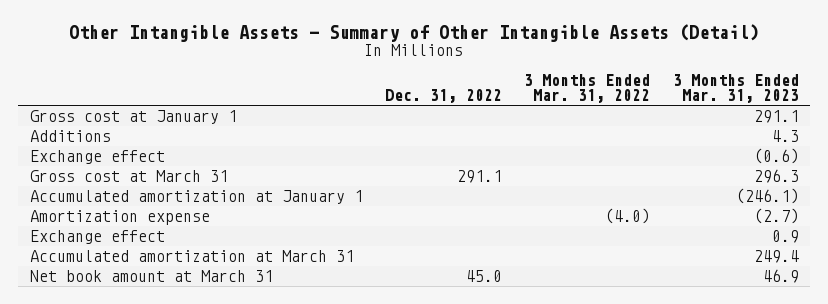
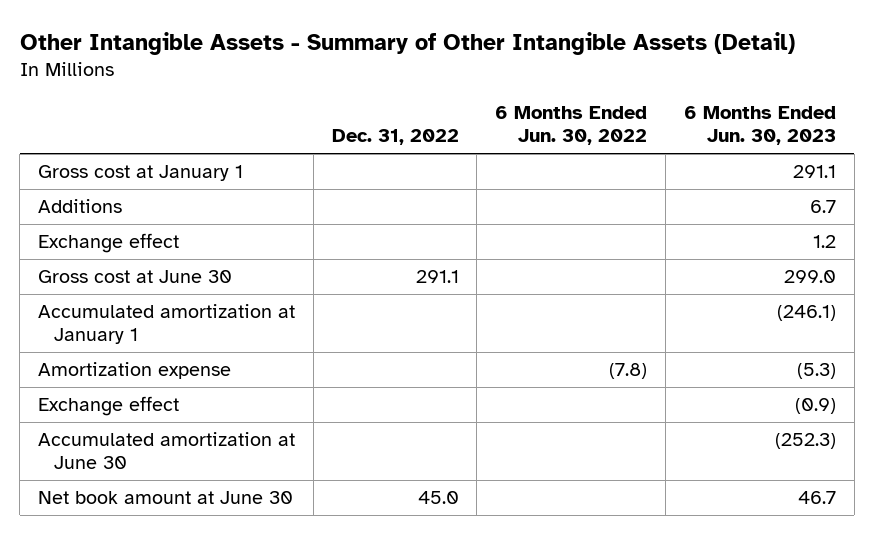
- | Dec. 31, 2022 | 3 Months Ended Mar. 31, 2022 | 3 Months Ended Mar. 31, 2023
+ | Dec. 31, 2022 | 6 Months Ended Jun. 30, 2022 | 6 Months Ended Jun. 30, 2023
- Gross cost at March 31 | 291.1 | | 296.3
+ Gross cost at June 30 | 291.1 | | 299.0
- Accumulated amortization at March 31 | | | 249.4
- Net book amount at March 31 | 45.0 | | 46.9
+ Accumulated amortization at June 30 | | | (252.3)
+ Net book amount at June 30 | 45.0 | | 46.7

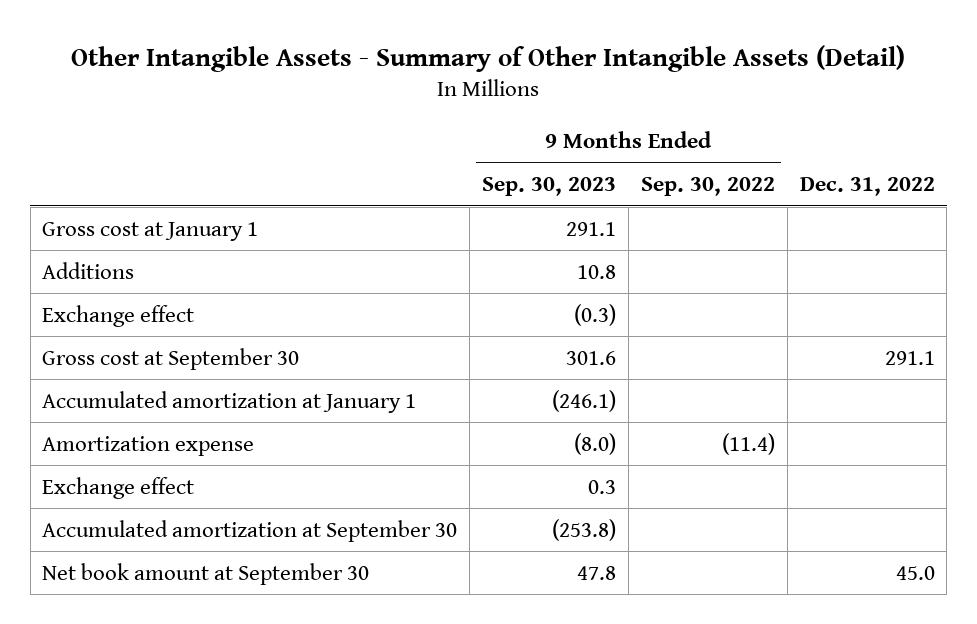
- | Dec. 31, 2022 | 6 Months Ended Jun. 30, 2022 | 6 Months Ended Jun. 30, 2023
+ | 9 Months Ended Sep. 30, 2023 | 9 Months Ended Sep. 30, 2022 | Dec. 31, 2022
- Gross cost at June 30 | 291.1 | | 299.0
+ Gross cost at September 30 | 301.6 | | 291.1
- Accumulated amortization at June 30 | | | (252.3)
- Net book amount at June 30 | 45.0 | | 46.7
+ Accumulated amortization at September 30 | (253.8) | |
+ Net book amount at September 30 | 47.8 | | 45.0

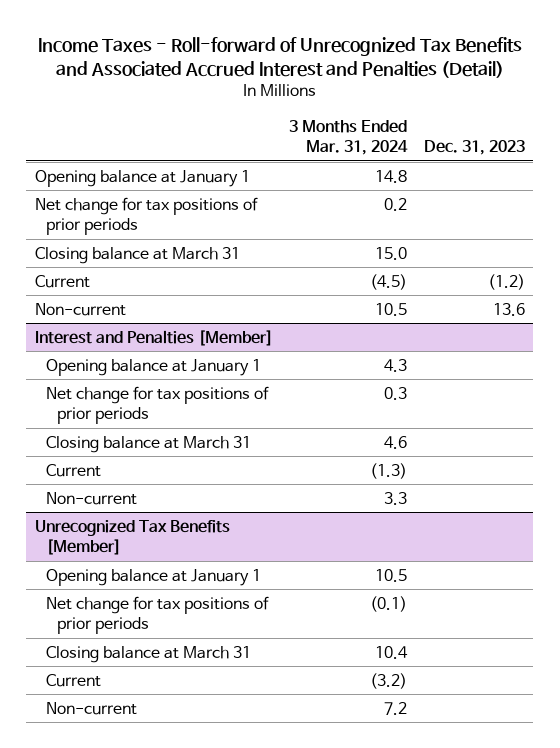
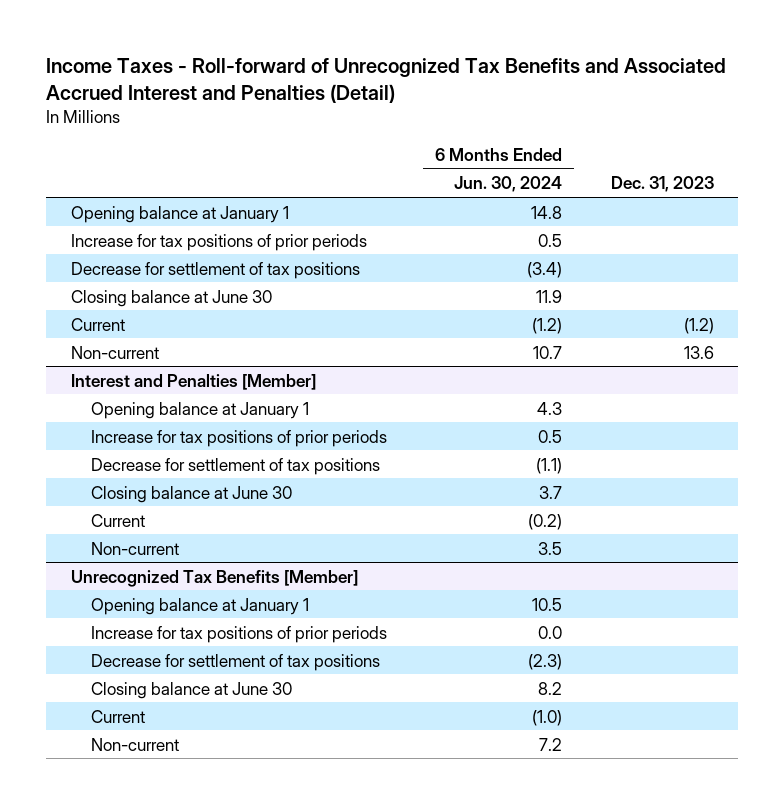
- | 3 Months Ended Mar. 31, 2024 | Dec. 31, 2023
+ | 6 Months Ended Jun. 30, 2024 | Dec. 31, 2023
- Net change for tax positions of prior periods | 0.2 |
- Closing balance at March 31 | 15.0 |
+ Increase for tax positions of prior periods | 0.5 |
+ Decrease for settlement of tax positions | (3.4) |
+ Closing balance at June 30 | 11.9 |
@ Interest and Penalties [Member]
- Net change for tax positions of prior periods | 0.3 |
- Closing balance at March 31 | 4.6 |
+ Increase for tax positions of prior periods | 0.5 |
+ Decrease for settlement of tax positions | (1.1) |
+ Closing balance at June 30 | 3.7 |
@ Unrecognized Tax Benefits [Member]
- Net change for tax positions of prior periods | (0.1) |
- Closing balance at March 31 | 10.4 |
+ Increase for tax positions of prior periods | 0.0 |
+ Decrease for settlement of tax positions | (2.3) |
+ Closing balance at June 30 | 8.2 |

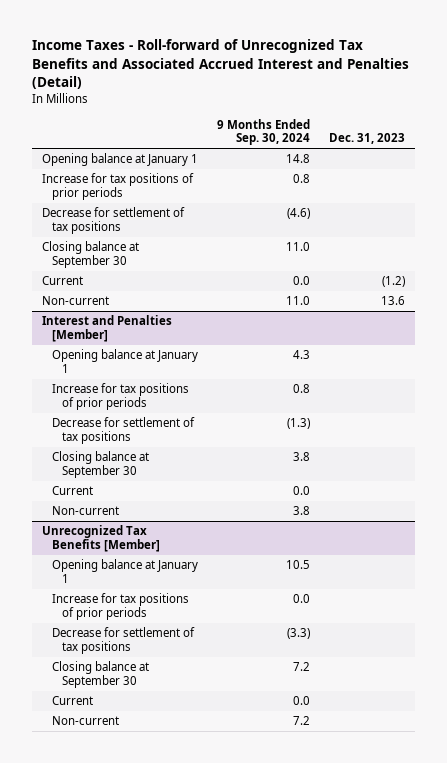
- | 6 Months Ended Jun. 30, 2024 | Dec. 31, 2023
+ | 9 Months Ended Sep. 30, 2024 | Dec. 31, 2023
- Closing balance at June 30 | 11.9 |
+ Closing balance at September 30 | 11.0 |
@ Interest and Penalties [Member]
- Closing balance at June 30 | 3.7 |
+ Closing balance at September 30 | 3.8 |
@ Unrecognized Tax Benefits [Member]
- Closing balance at June 30 | 8.2 |
+ Closing balance at September 30 | 7.2 |

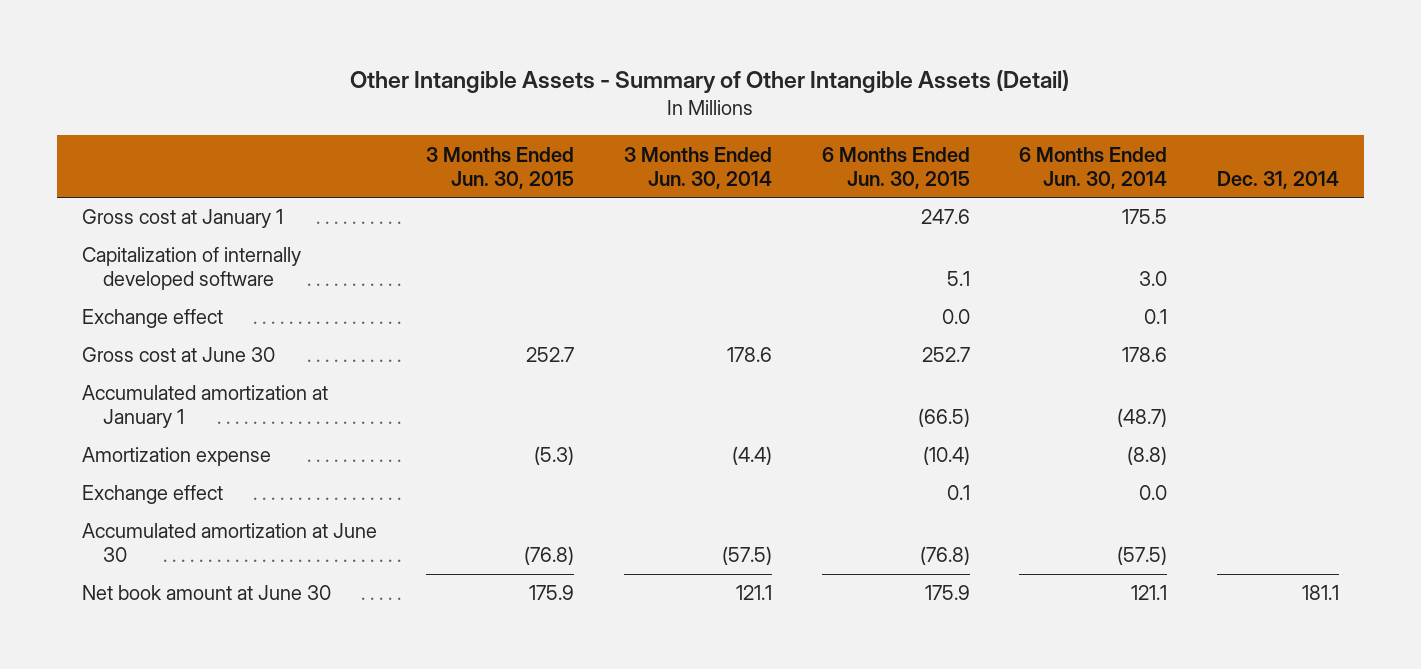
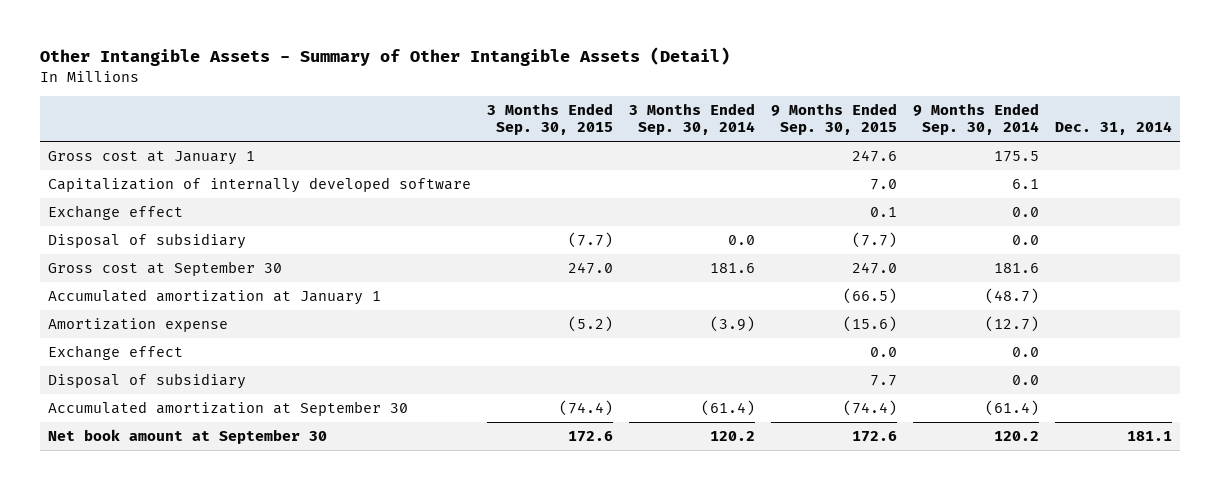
- | 3 Months Ended Jun. 30, 2015 | 3 Months Ended Jun. 30, 2014 | 6 Months Ended Jun. 30, 2015 | 6 Months Ended Jun. 30, 2014 | Dec. 31, 2014
+ | 3 Months Ended Sep. 30, 2015 | 3 Months Ended Sep. 30, 2014 | 9 Months Ended Sep. 30, 2015 | 9 Months Ended Sep. 30, 2014 | Dec. 31, 2014
- Gross cost at June 30 | 252.7 | 178.6 | 252.7 | 178.6 |
+ Disposal of subsidiary | (7.7) | 0.0 | (7.7) | 0.0 |
+ Gross cost at September 30 | 247.0 | 181.6 | 247.0 | 181.6 |
- Accumulated amortization at June 30 | (76.8) | (57.5) | (76.8) | (57.5) |
- Net book amount at June 30 | 175.9 | 121.1 | 175.9 | 121.1 | 181.1
+ Disposal of subsidiary | | | 7.7 | 0.0 |
+ Accumulated amortization at September 30 | (74.4) | (61.4) | (74.4) | (61.4) |
+ Net book amount at September 30 | 172.6 | 120.2 | 172.6 | 120.2 | 181.1

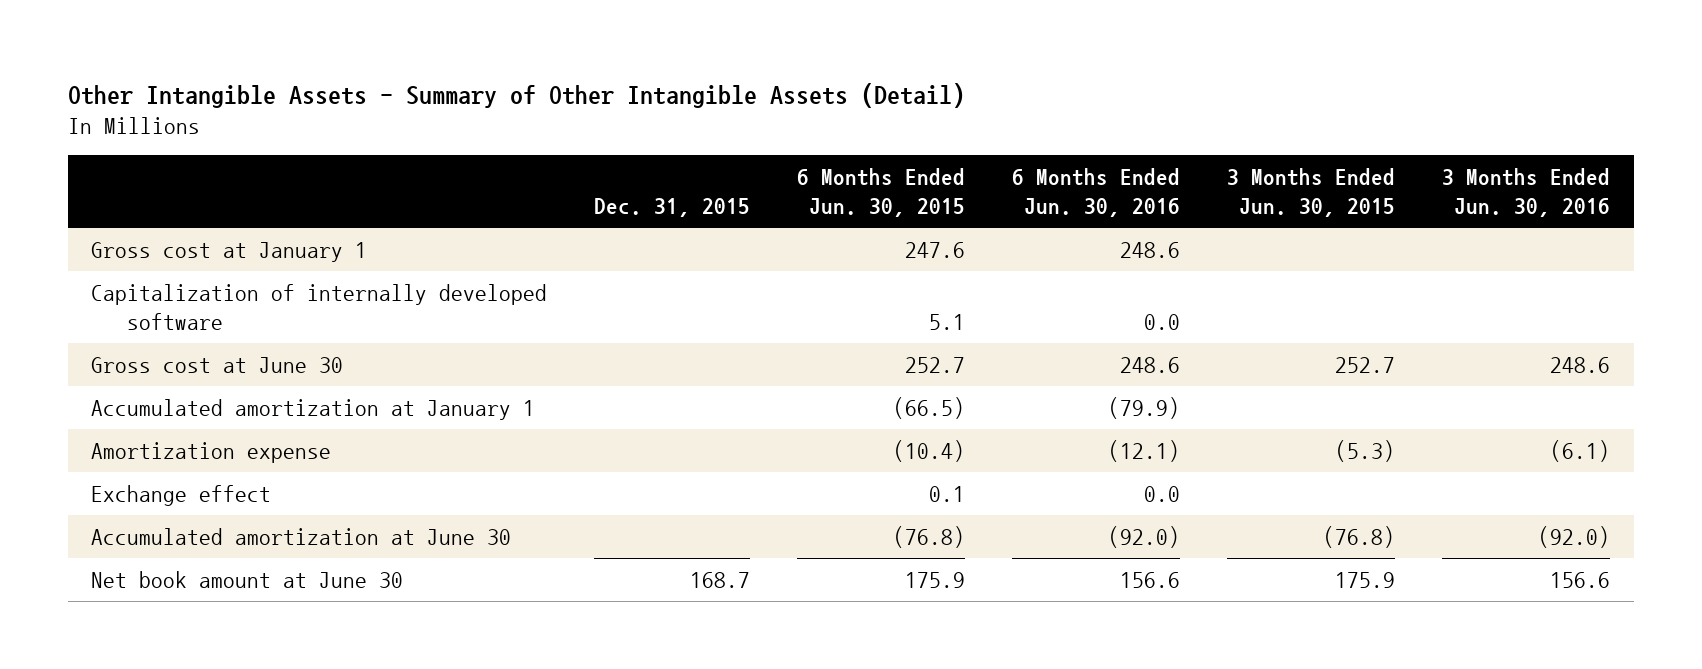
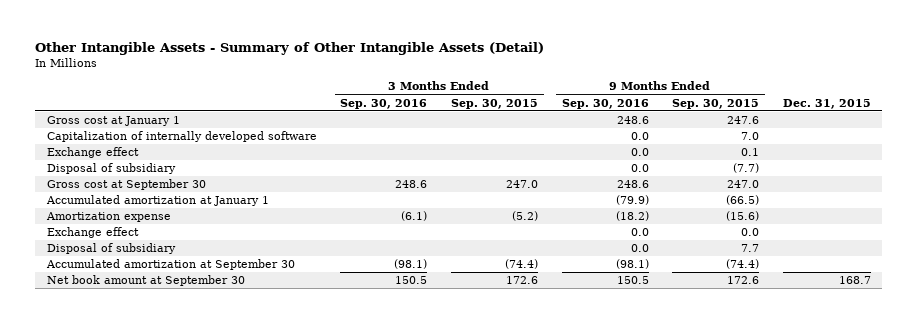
- | Dec. 31, 2015 | 6 Months Ended Jun. 30, 2015 | 6 Months Ended Jun. 30, 2016 | 3 Months Ended Jun. 30, 2015 | 3 Months Ended Jun. 30, 2016
+ | 3 Months Ended Sep. 30, 2016 | 3 Months Ended Sep. 30, 2015 | 9 Months Ended Sep. 30, 2016 | 9 Months Ended Sep. 30, 2015 | Dec. 31, 2015
- Gross cost at June 30 | | 252.7 | 248.6 | 252.7 | 248.6
+ Exchange effect | | | 0.0 | 0.1 |
+ Disposal of subsidiary | | | 0.0 | (7.7) |
+ Gross cost at September 30 | 248.6 | 247.0 | 248.6 | 247.0 |
- Accumulated amortization at June 30 | | (76.8) | (92.0) | (76.8) | (92.0)
- Net book amount at June 30 | 168.7 | 175.9 | 156.6 | 175.9 | 156.6
+ Disposal of subsidiary | | | 0.0 | 7.7 |
+ Accumulated amortization at September 30 | (98.1) | (74.4) | (98.1) | (74.4) |
+ Net book amount at September 30 | 150.5 | 172.6 | 150.5 | 172.6 | 168.7

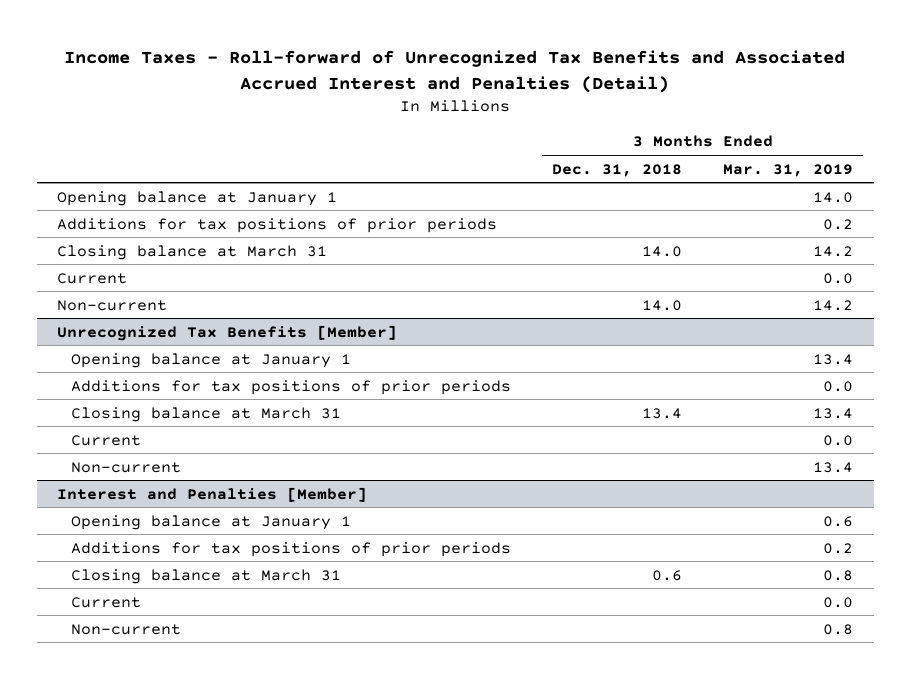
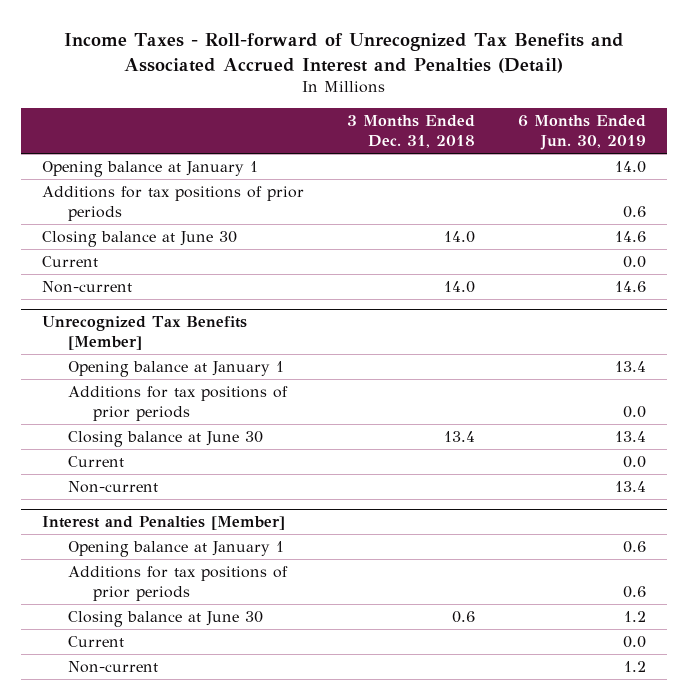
- | 3 Months Ended Dec. 31, 2018 | 3 Months Ended Mar. 31, 2019
+ | 3 Months Ended Dec. 31, 2018 | 6 Months Ended Jun. 30, 2019
- Closing balance at March 31 | 14.0 | 14.2
+ Closing balance at June 30 | 14.0 | 14.6
@ Unrecognized Tax Benefits [Member]
- Closing balance at March 31 | 13.4 | 13.4
+ Closing balance at June 30 | 13.4 | 13.4
@ Interest and Penalties [Member]
- Closing balance at March 31 | 0.6 | 0.8
+ Closing balance at June 30 | 0.6 | 1.2

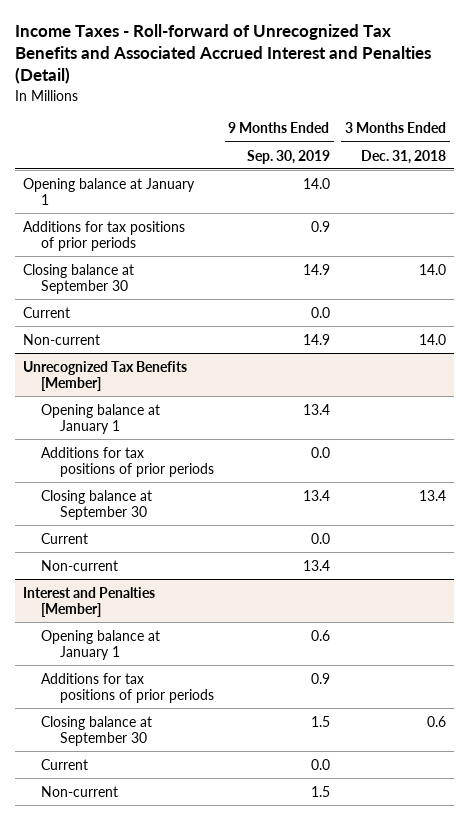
- | 3 Months Ended Dec. 31, 2018 | 6 Months Ended Jun. 30, 2019
+ | 9 Months Ended Sep. 30, 2019 | 3 Months Ended Dec. 31, 2018
- Closing balance at June 30 | 14.0 | 14.6
+ Closing balance at September 30 | 14.9 | 14.0
@ Unrecognized Tax Benefits [Member]
- Closing balance at June 30 | 13.4 | 13.4
+ Closing balance at September 30 | 13.4 | 13.4
@ Interest and Penalties [Member]
- Closing balance at June 30 | 0.6 | 1.2
+ Closing balance at September 30 | 1.5 | 0.6

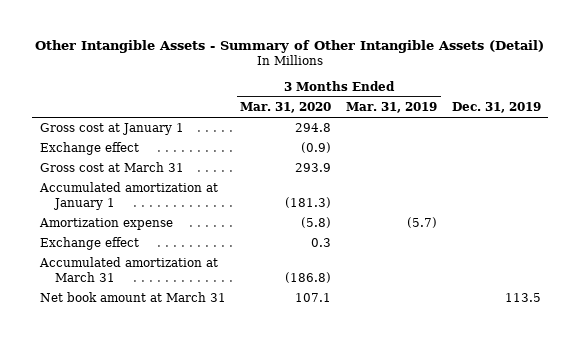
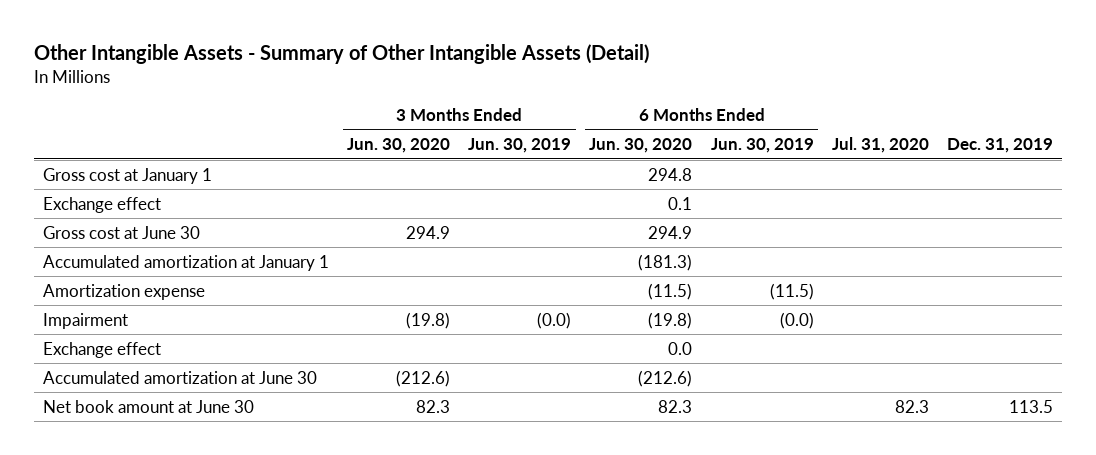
- | 3 Months Ended Mar. 31, 2020 | 3 Months Ended Mar. 31, 2019 | Dec. 31, 2019
+ | 3 Months Ended Jun. 30, 2020 | 3 Months Ended Jun. 30, 2019 | 6 Months Ended Jun. 30, 2020 | 6 Months Ended Jun. 30, 2019 | Jul. 31, 2020 | Dec. 31, 2019
- Gross cost at March 31 | 293.9 | |
+ Gross cost at June 30 | 294.9 | | 294.9 | | |
+ Impairment | (19.8) | (0.0) | (19.8) | (0.0) | |
- Accumulated amortization at March 31 | (186.8) | |
- Net book amount at March 31 | 107.1 | | 113.5
+ Accumulated amortization at June 30 | (212.6) | | (212.6) | | |
+ Net book amount at June 30 | 82.3 | | 82.3 | | 82.3 | 113.5

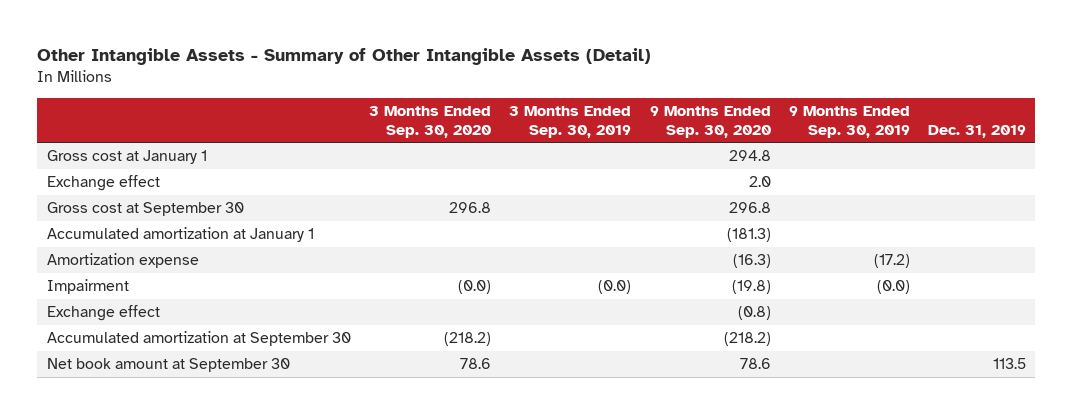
- | 3 Months Ended Jun. 30, 2020 | 3 Months Ended Jun. 30, 2019 | 6 Months Ended Jun. 30, 2020 | 6 Months Ended Jun. 30, 2019 | Jul. 31, 2020 | Dec. 31, 2019
+ | 3 Months Ended Sep. 30, 2020 | 3 Months Ended Sep. 30, 2019 | 9 Months Ended Sep. 30, 2020 | 9 Months Ended Sep. 30, 2019 | Dec. 31, 2019
- Gross cost at June 30 | 294.9 | | 294.9 | | |
+ Gross cost at September 30 | 296.8 | | 296.8 | |
- Accumulated amortization at June 30 | (212.6) | | (212.6) | | |
- Net book amount at June 30 | 82.3 | | 82.3 | | 82.3 | 113.5
+ Accumulated amortization at September 30 | (218.2) | | (218.2) | |
+ Net book amount at September 30 | 78.6 | | 78.6 | | 113.5

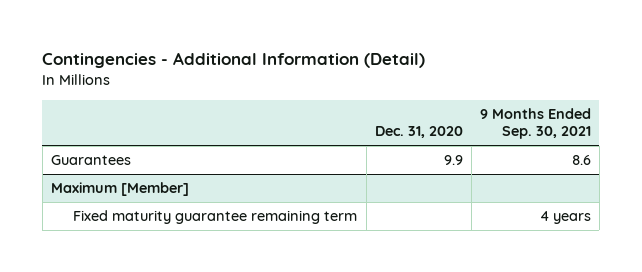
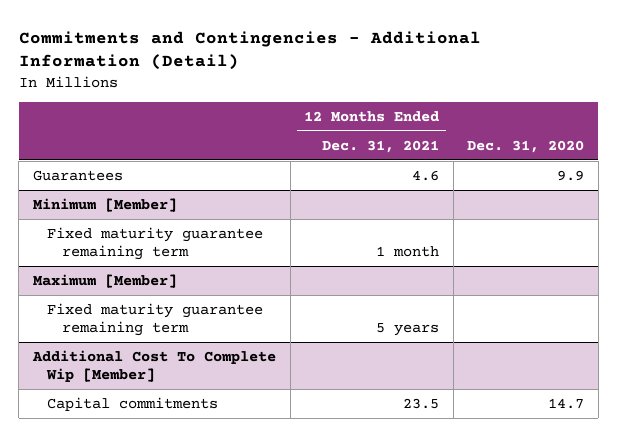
- Contingencies - Additional Information (Detail)
+ Commitments and Contingencies - Additional Information (Detail)
- | Dec. 31, 2020 | 9 Months Ended Sep. 30, 2021
+ | 12 Months Ended Dec. 31, 2021 | Dec. 31, 2020
+ Minimum [Member]
+ Fixed maturity guarantee remaining term | 1 month |
+ Additional Cost To Complete Wip [Member]
+ Capital commitments | 23.5 | 14.7

